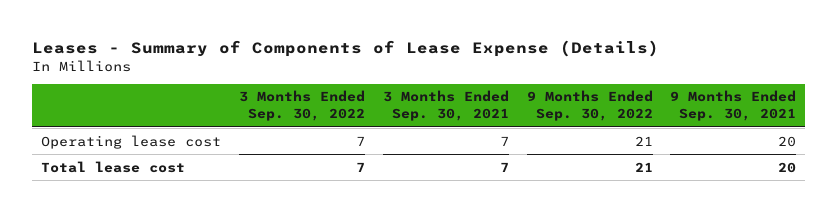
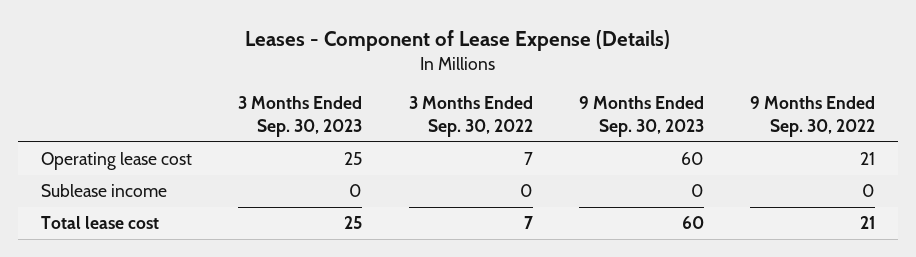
- Leases - Summary of Components of Lease Expense (Details)
+ Leases - Component of Lease Expense (Details)
- | 3 Months Ended Sep. 30, 2022 | 3 Months Ended Sep. 30, 2021 | 9 Months Ended Sep. 30, 2022 | 9 Months Ended Sep. 30, 2021
+ | 3 Months Ended Sep. 30, 2023 | 3 Months Ended Sep. 30, 2022 | 9 Months Ended Sep. 30, 2023 | 9 Months Ended Sep. 30, 2022
+ Sublease income | 0 | 0 | 0 | 0

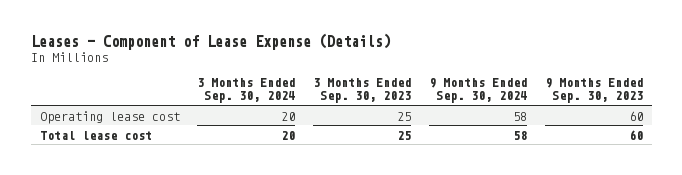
- | 3 Months Ended Sep. 30, 2023 | 3 Months Ended Sep. 30, 2022 | 9 Months Ended Sep. 30, 2023 | 9 Months Ended Sep. 30, 2022
+ | 3 Months Ended Sep. 30, 2024 | 3 Months Ended Sep. 30, 2023 | 9 Months Ended Sep. 30, 2024 | 9 Months Ended Sep. 30, 2023
- Sublease income | 0 | 0 | 0 | 0

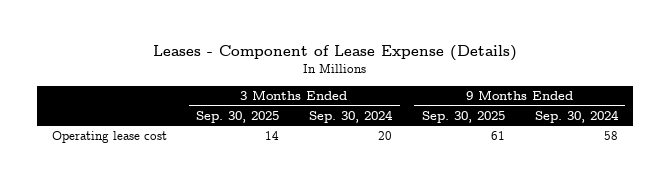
- | 3 Months Ended Sep. 30, 2024 | 3 Months Ended Sep. 30, 2023 | 9 Months Ended Sep. 30, 2024 | 9 Months Ended Sep. 30, 2023
+ | 3 Months Ended Sep. 30, 2025 | 3 Months Ended Sep. 30, 2024 | 9 Months Ended Sep. 30, 2025 | 9 Months Ended Sep. 30, 2024
- Total lease cost | 20 | 25 | 58 | 60

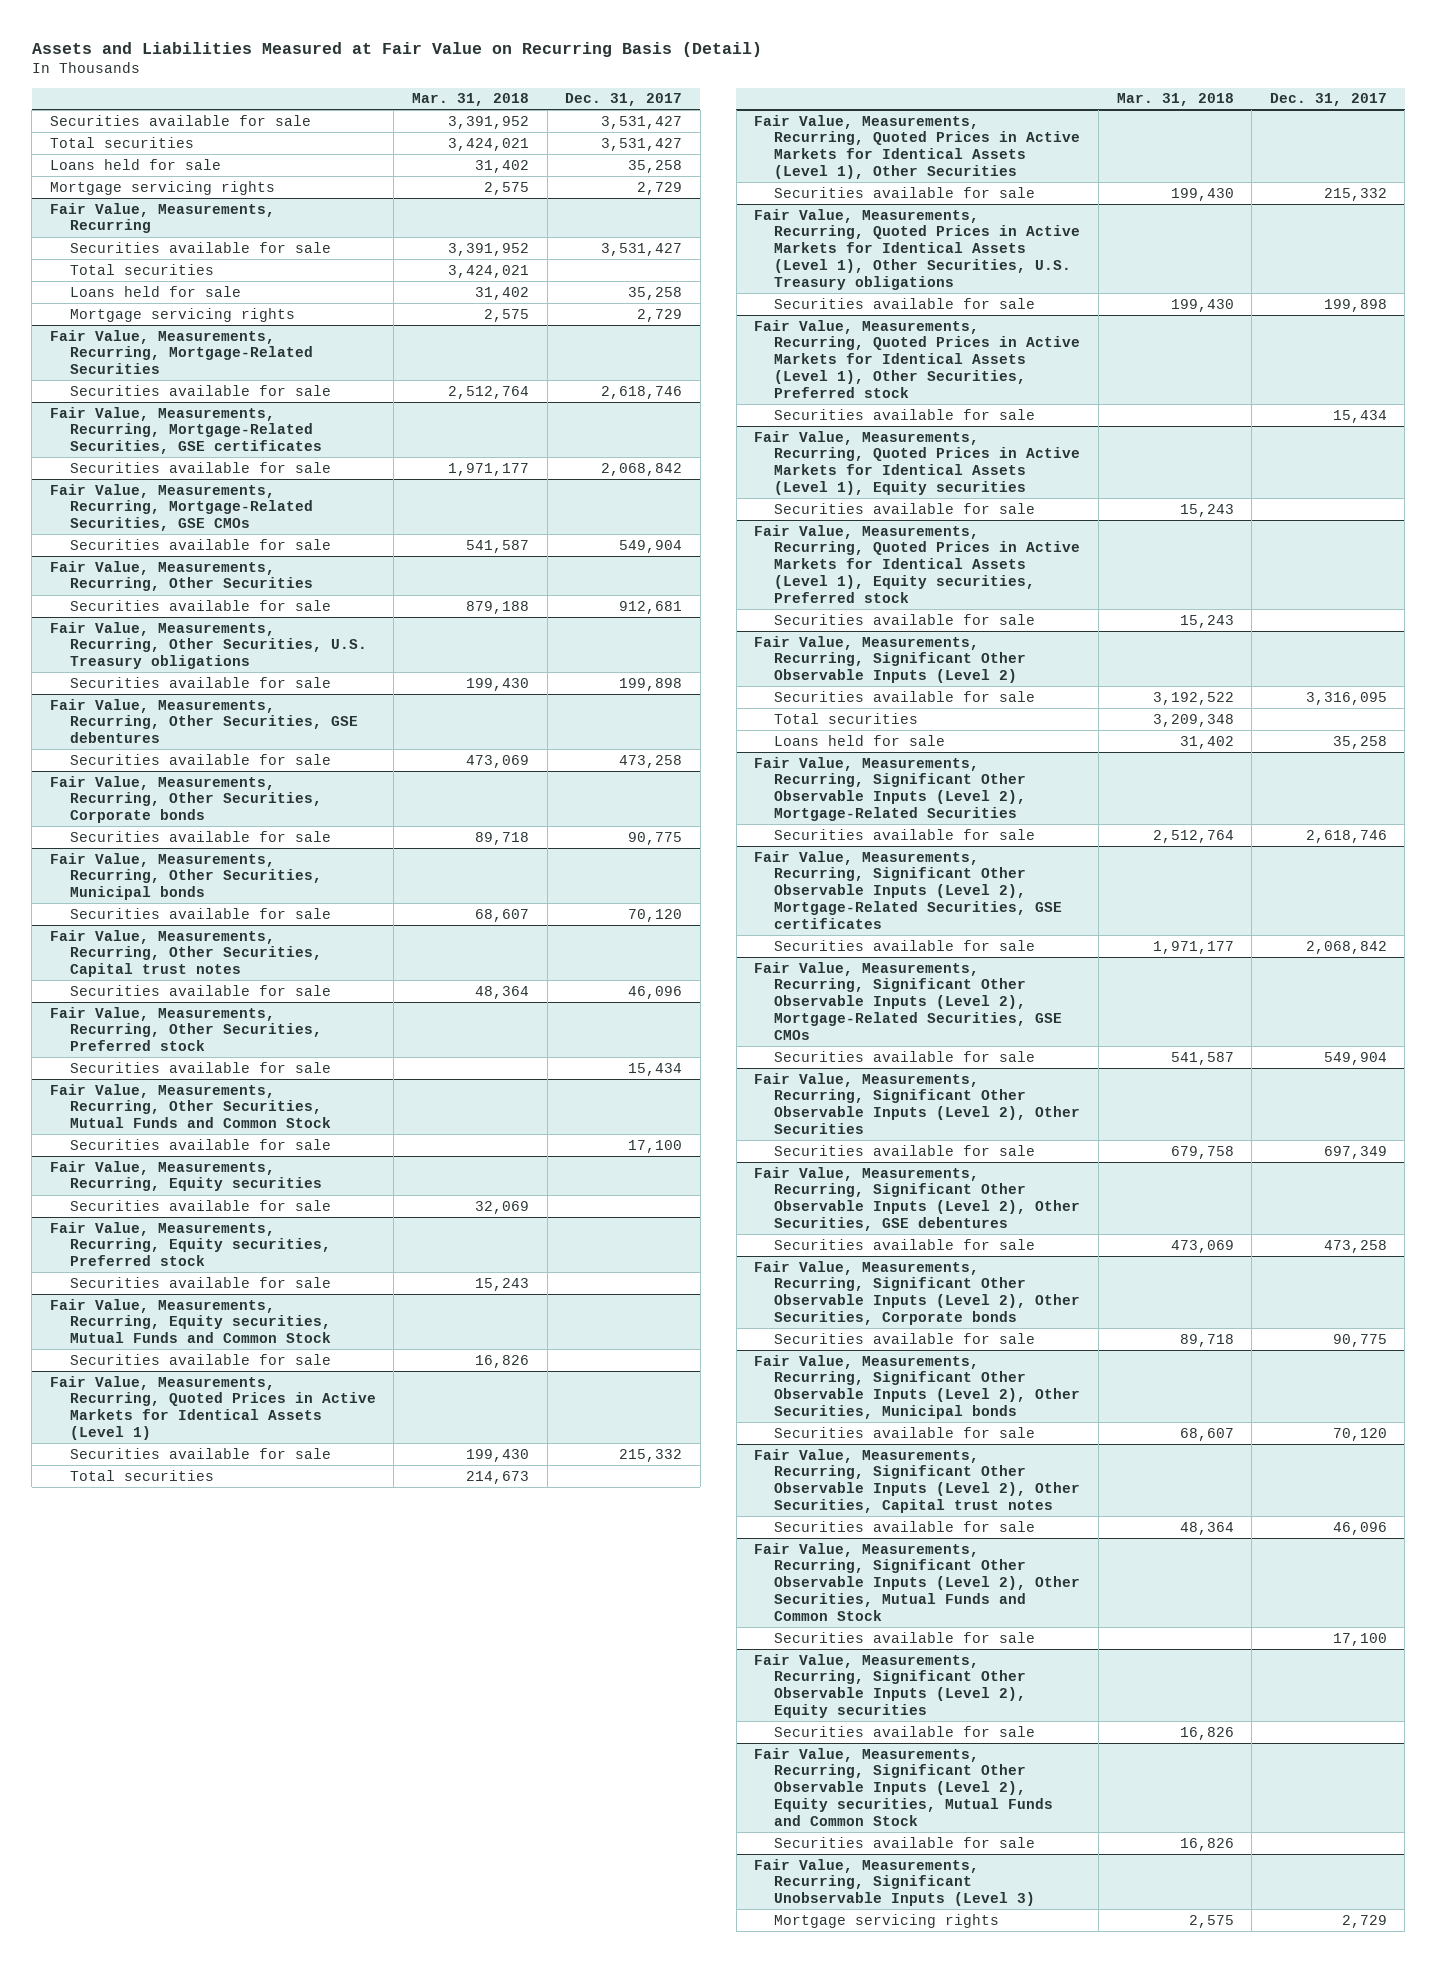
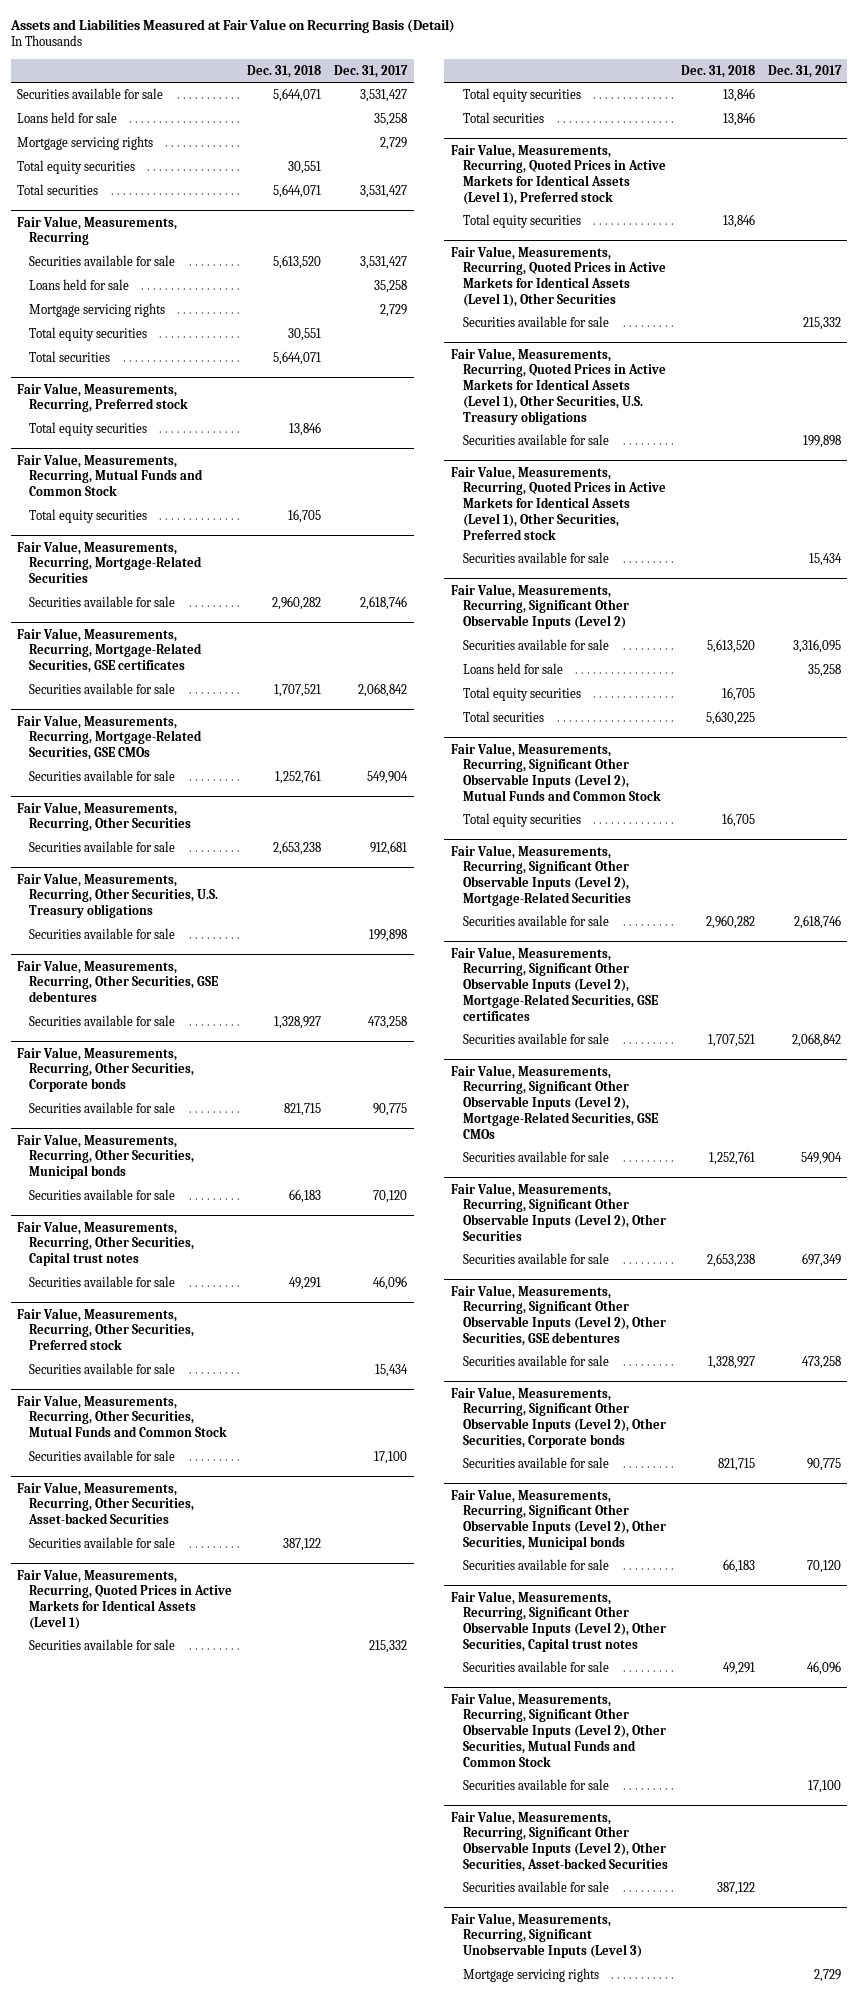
- | Mar. 31, 2018 | Dec. 31, 2017
+ | Dec. 31, 2018 | Dec. 31, 2017
+ Total equity securities | 30,551 |
moved down: Total securities | 5,644,071 | 3,531,427
@ Fair Value, Measurements, Recurring
+ Total equity securities | 30,551 |
moved down: Total securities | 5,644,071 |
+ Fair Value, Measurements, Recurring, Preferred stock
+ Total equity securities | 13,846 |
+ Fair Value, Measurements, Recurring, Mutual Funds and Common Stock
+ Total equity securities | 16,705 |
- Fair Value, Measurements, Recurring, Equity securities
- Securities available for sale | 32,069 |
- Fair Value, Measurements, Recurring, Equity securities, Preferred stock
- Securities available for sale | 15,243 |
- Fair Value, Measurements, Recurring, Equity securities, Mutual Funds and Common Stock
+ Fair Value, Measurements, Recurring, Other Securities, Asset-backed Securities
@ Fair Value, Measurements, Recurring, Quoted Prices in Active Markets for Identical Assets (Level 1)
+ Total equity securities | 13,846 |
+ Fair Value, Measurements, Recurring, Quoted Prices in Active Markets for Identical Assets (Level 1), Preferred stock
+ Total equity securities | 13,846 |
- Fair Value, Measurements, Recurring, Quoted Prices in Active Markets for Identical Assets (Level 1), Equity securities
- Securities available for sale | 15,243 |
- Fair Value, Measurements, Recurring, Quoted Prices in Active Markets for Identical Assets (Level 1), Equity securities, Preferred stock
- Securities available for sale | 15,243 |
@ Fair Value, Measurements, Recurring, Significant Other Observable Inputs (Level 2)
+ Total equity securities | 16,705 |
moved down: Total securities | 5,630,225 |
+ Fair Value, Measurements, Recurring, Significant Other Observable Inputs (Level 2), Mutual Funds and Common Stock
+ Total equity securities | 16,705 |
- Fair Value, Measurements, Recurring, Significant Other Observable Inputs (Level 2), Equity securities
- Securities available for sale | 16,826 |
- Fair Value, Measurements, Recurring, Significant Other Observable Inputs (Level 2), Equity securities, Mutual Funds and Common Stock
+ Fair Value, Measurements, Recurring, Significant Other Observable Inputs (Level 2), Other Securities, Asset-backed Securities

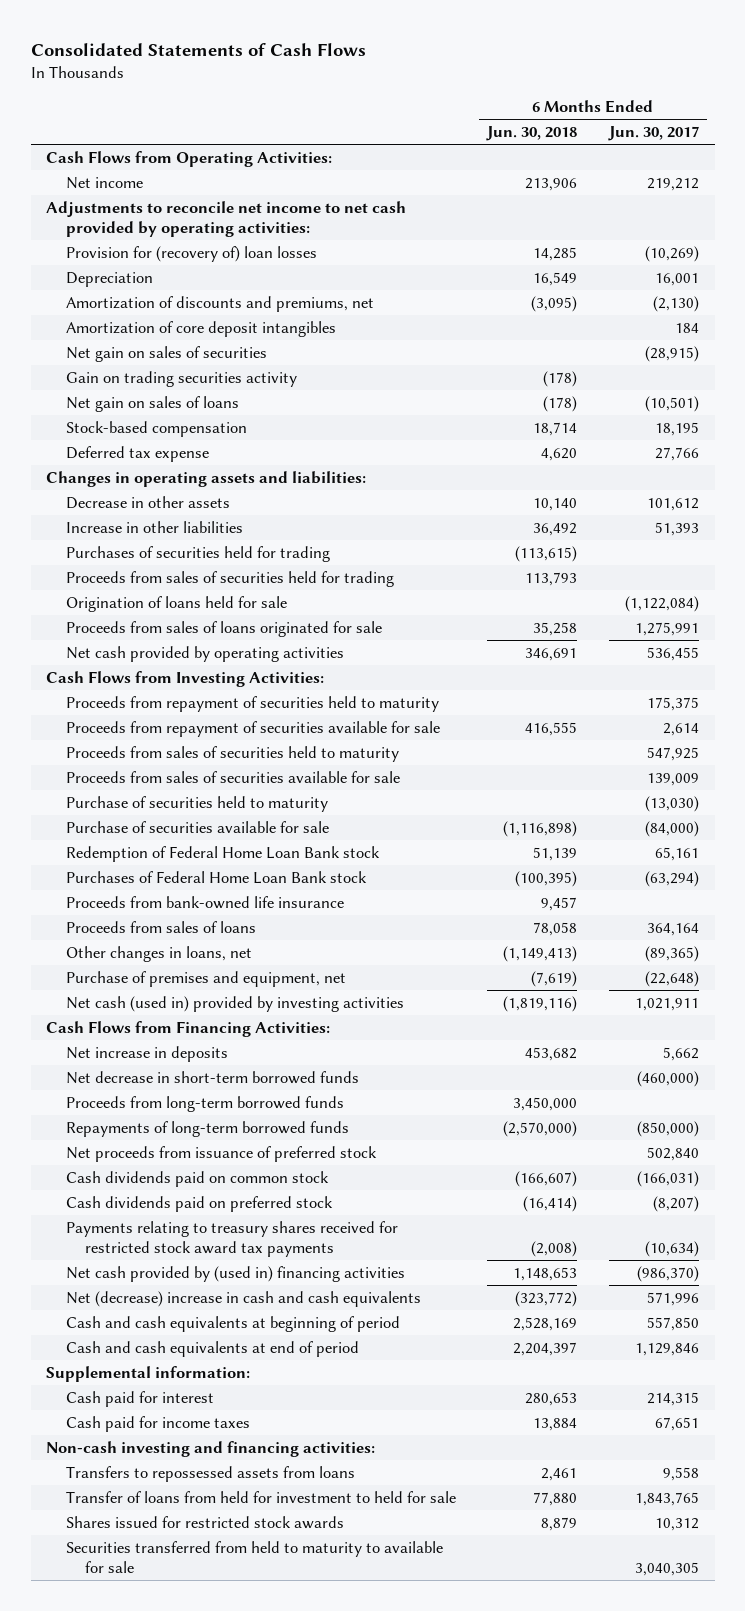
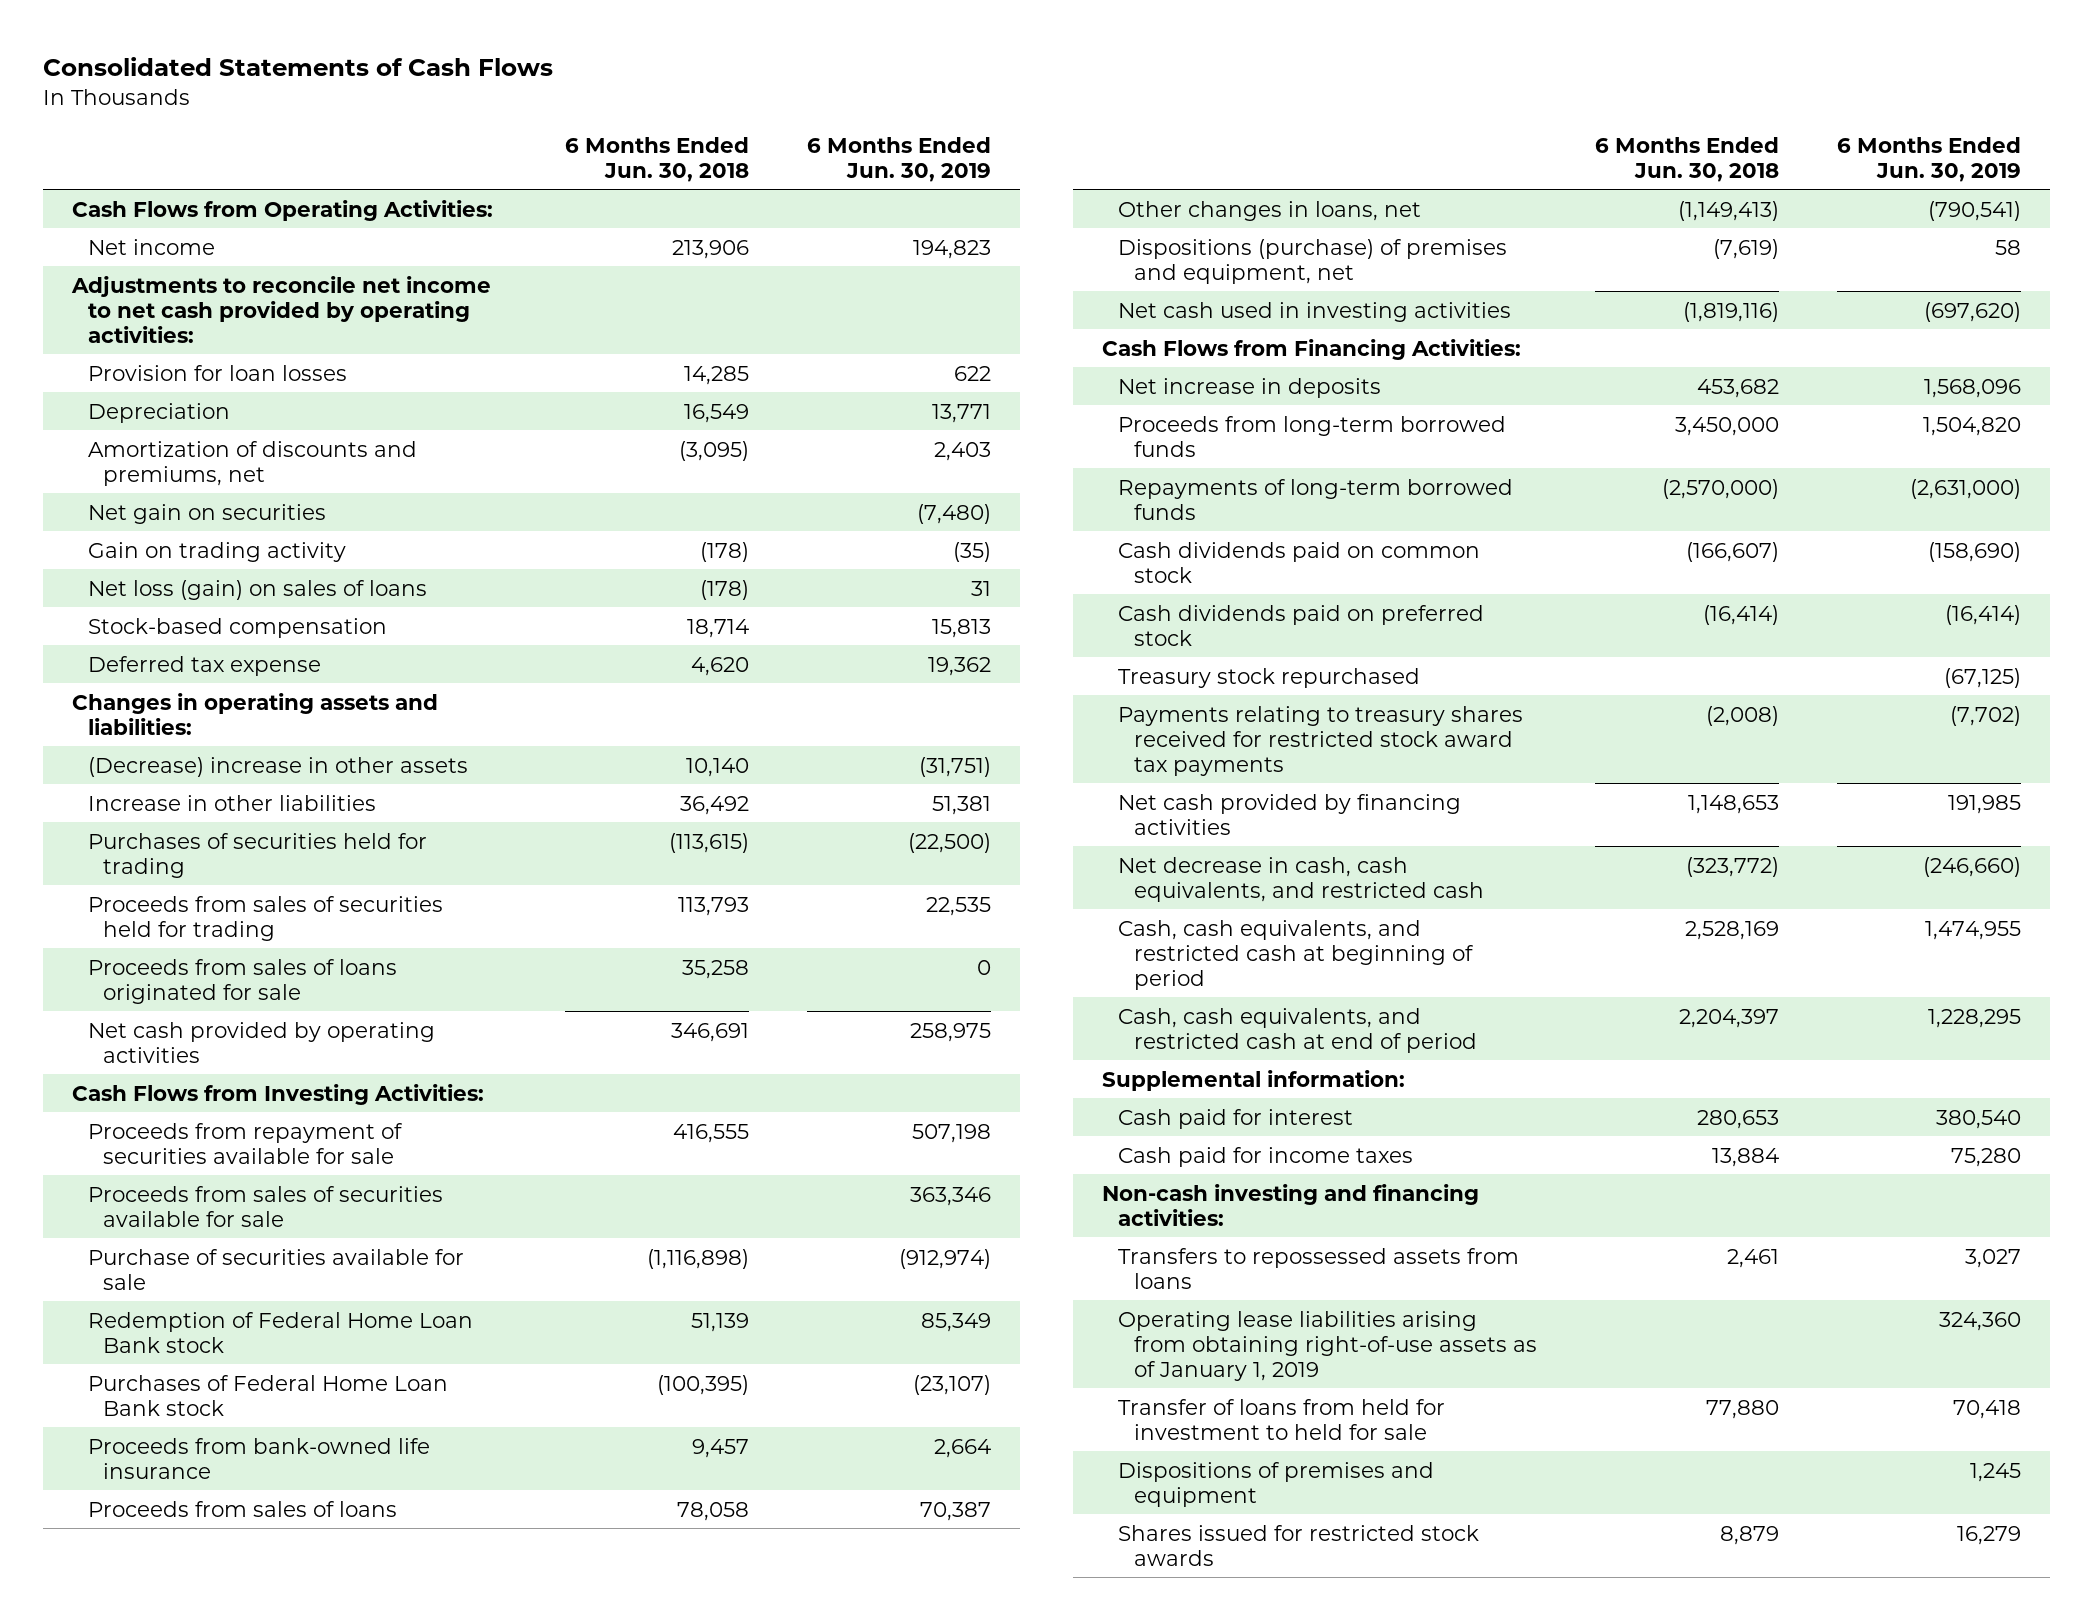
- | 6 Months Ended Jun. 30, 2018 | 6 Months Ended Jun. 30, 2017
+ | 6 Months Ended Jun. 30, 2018 | 6 Months Ended Jun. 30, 2019
- Provision for (recovery of) loan losses | 14,285 | (10,269)
+ Provision for loan losses | 14,285 | 622
- Amortization of core deposit intangibles | | 184
- Net gain on sales of securities | | (28,915)
- Gain on trading securities activity | (178) |
- Net gain on sales of loans | (178) | (10,501)
+ Net gain on securities | | (7,480)
+ Gain on trading activity | (178) | (35)
+ Net loss (gain) on sales of loans | (178) | 31
- Decrease in other assets | 10,140 | 101,612
+ (Decrease) increase in other assets | 10,140 | (31,751)
- Origination of loans held for sale | | (1,122,084)
- Proceeds from repayment of securities held to maturity | | 175,375
- Proceeds from sales of securities held to maturity | | 547,925
- Purchase of securities held to maturity | | (13,030)
- Purchase of premises and equipment, net | (7,619) | (22,648)
- Net cash (used in) provided by investing activities | (1,819,116) | 1,021,911
+ Dispositions (purchase) of premises and equipment, net | (7,619) | 58
+ Net cash used in investing activities | (1,819,116) | (697,620)
- Net decrease in short-term borrowed funds | | (460,000)
- Net proceeds from issuance of preferred stock | | 502,840
+ Treasury stock repurchased | | (67,125)
- Net cash provided by (used in) financing activities | 1,148,653 | (986,370)
- Net (decrease) increase in cash and cash equivalents | (323,772) | 571,996
- Cash and cash equivalents at beginning of period | 2,528,169 | 557,850
- Cash and cash equivalents at end of period | 2,204,397 | 1,129,846
+ Net cash provided by financing activities | 1,148,653 | 191,985
+ Net decrease in cash, cash equivalents, and restricted cash | (323,772) | (246,660)
+ Cash, cash equivalents, and restricted cash at beginning of period | 2,528,169 | 1,474,955
+ Cash, cash equivalents, and restricted cash at end of period | 2,204,397 | 1,228,295
+ Operating lease liabilities arising from obtaining right-of-use assets as of January 1, 2019 | | 324,360
+ Dispositions of premises and equipment | | 1,245
- Securities transferred from held to maturity to available for sale | | 3,040,305

